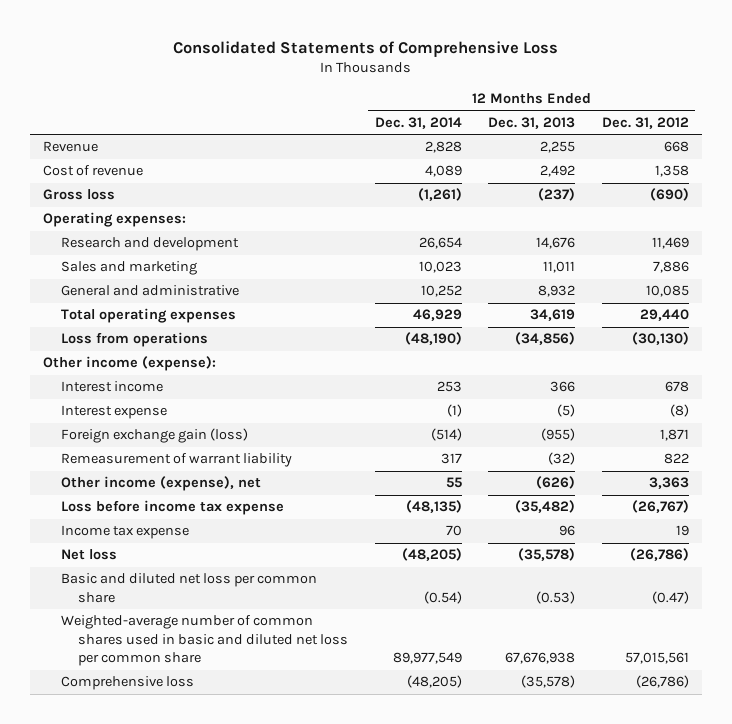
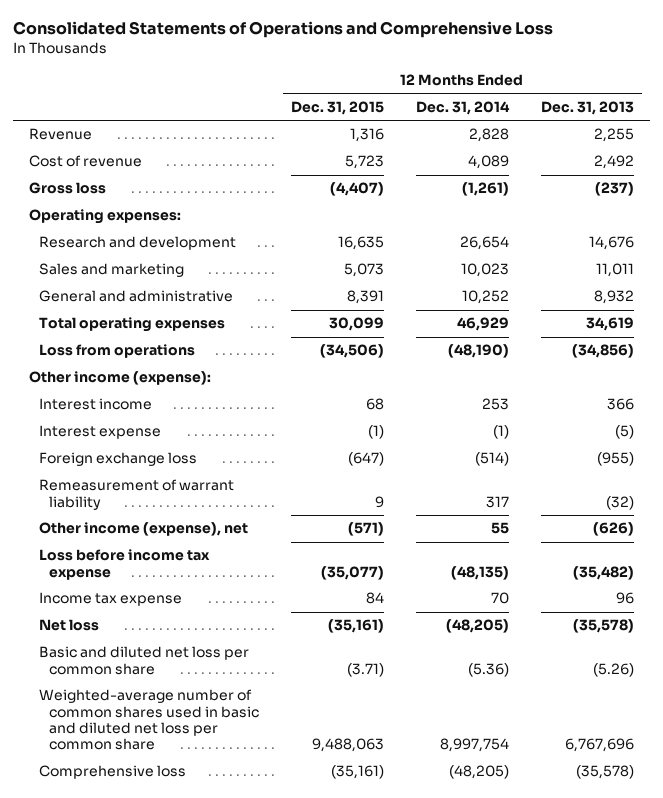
- Consolidated Statements of Comprehensive Loss
+ Consolidated Statements of Operations and Comprehensive Loss
- | 12 Months Ended Dec. 31, 2014 | 12 Months Ended Dec. 31, 2013 | 12 Months Ended Dec. 31, 2012
+ | 12 Months Ended Dec. 31, 2015 | 12 Months Ended Dec. 31, 2014 | 12 Months Ended Dec. 31, 2013
- Foreign exchange gain (loss) | (514) | (955) | 1,871
+ Foreign exchange loss | (647) | (514) | (955)
- Basic and diluted net loss per common share | (0.54) | (0.53) | (0.47)
- Weighted-average number of common shares used in basic and diluted net loss per common share | 89,977,549 | 67,676,938 | 57,015,561
+ Basic and diluted net loss per common share | (3.71) | (5.36) | (5.26)
+ Weighted-average number of common shares used in basic and diluted net loss per common share | 9,488,063 | 8,997,754 | 6,767,696

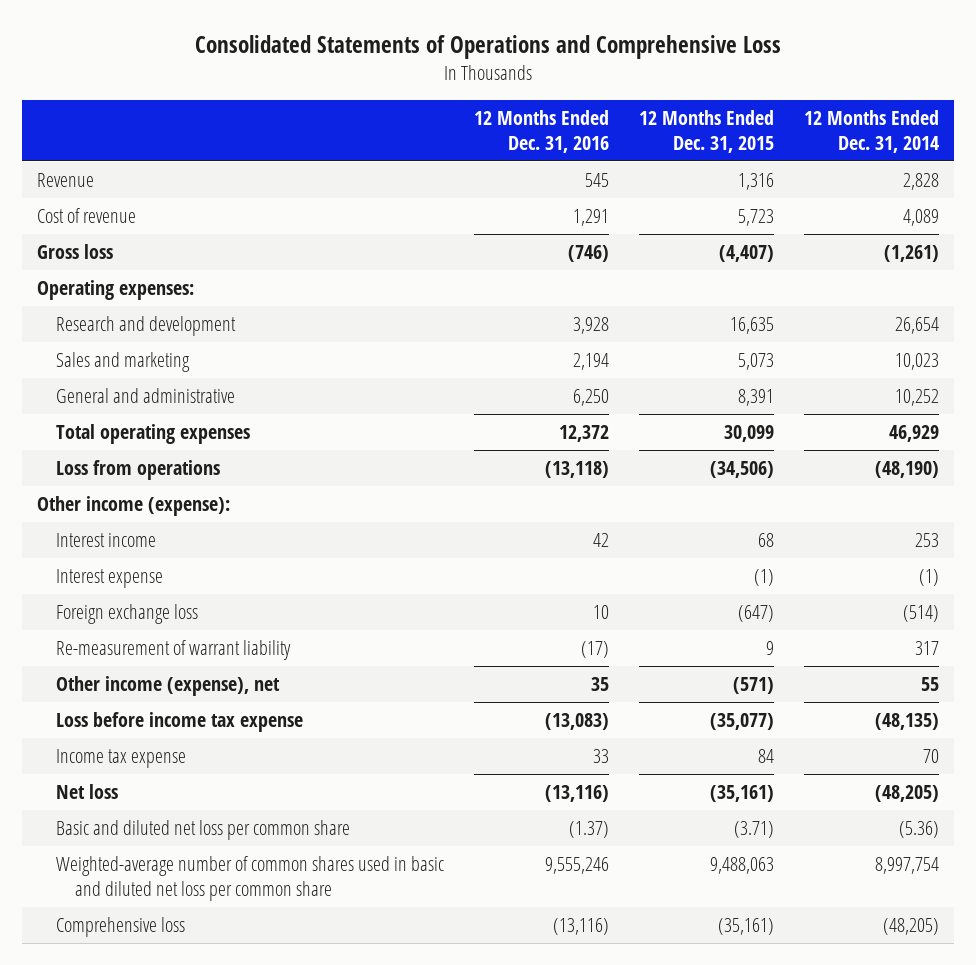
- | 12 Months Ended Dec. 31, 2015 | 12 Months Ended Dec. 31, 2014 | 12 Months Ended Dec. 31, 2013
+ | 12 Months Ended Dec. 31, 2016 | 12 Months Ended Dec. 31, 2015 | 12 Months Ended Dec. 31, 2014
- Remeasurement of warrant liability | 9 | 317 | (32)
+ Re-measurement of warrant liability | (17) | 9 | 317

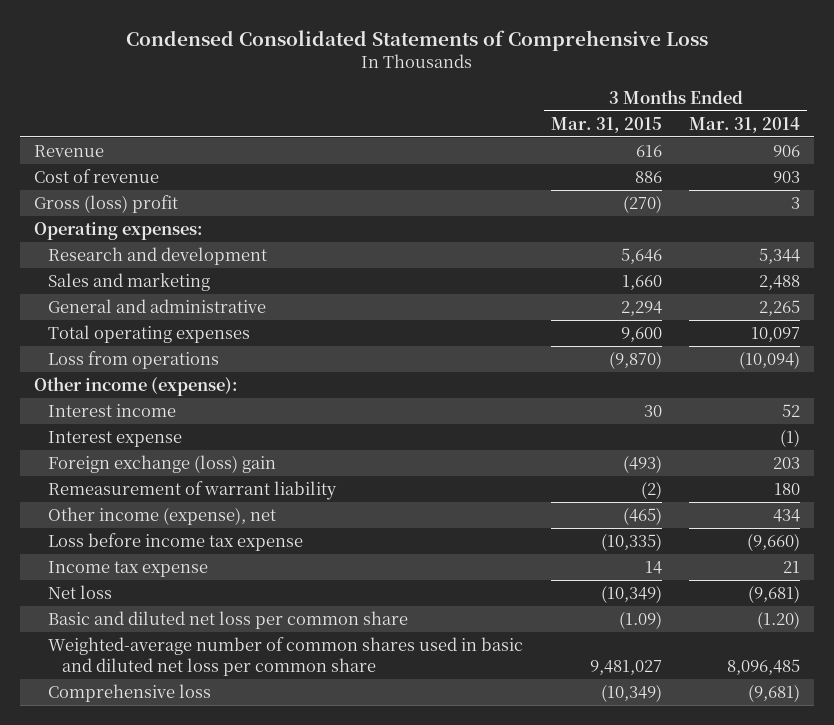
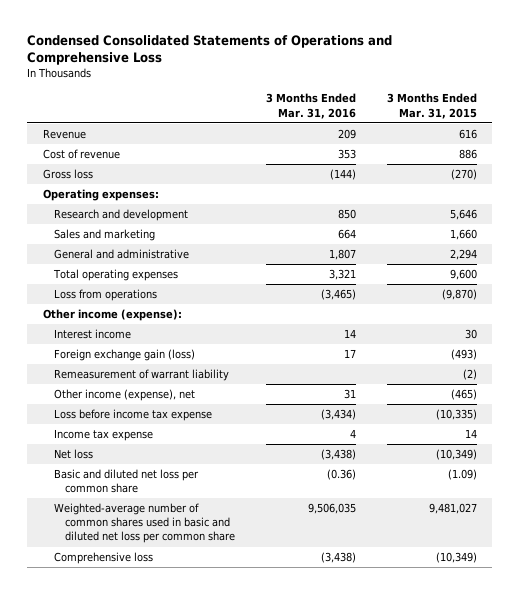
- Condensed Consolidated Statements of Comprehensive Loss
+ Condensed Consolidated Statements of Operations and Comprehensive Loss
- | 3 Months Ended Mar. 31, 2015 | 3 Months Ended Mar. 31, 2014
+ | 3 Months Ended Mar. 31, 2016 | 3 Months Ended Mar. 31, 2015
- Gross (loss) profit | (270) | 3
+ Gross loss | (144) | (270)
- Interest expense | | (1)
- Foreign exchange (loss) gain | (493) | 203
+ Foreign exchange gain (loss) | 17 | (493)

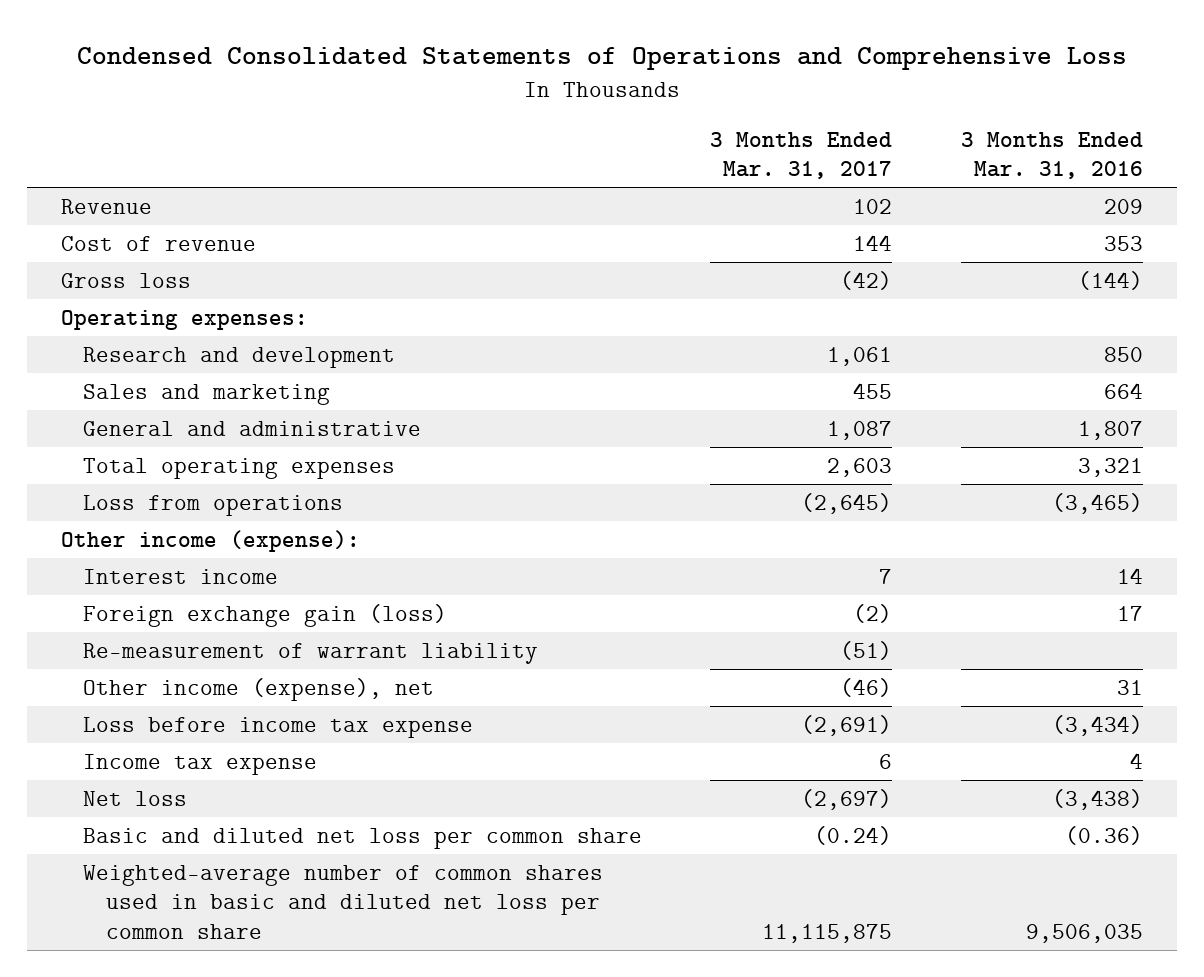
- | 3 Months Ended Mar. 31, 2016 | 3 Months Ended Mar. 31, 2015
+ | 3 Months Ended Mar. 31, 2017 | 3 Months Ended Mar. 31, 2016
- Remeasurement of warrant liability | | (2)
+ Re-measurement of warrant liability | (51) |
- Comprehensive loss | (3,438) | (10,349)

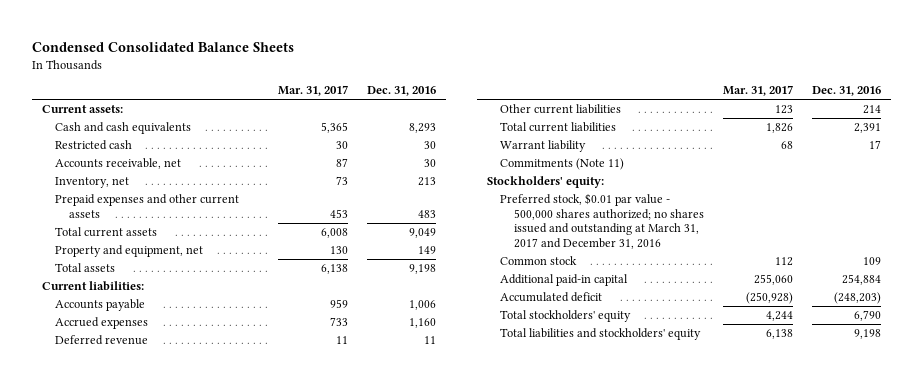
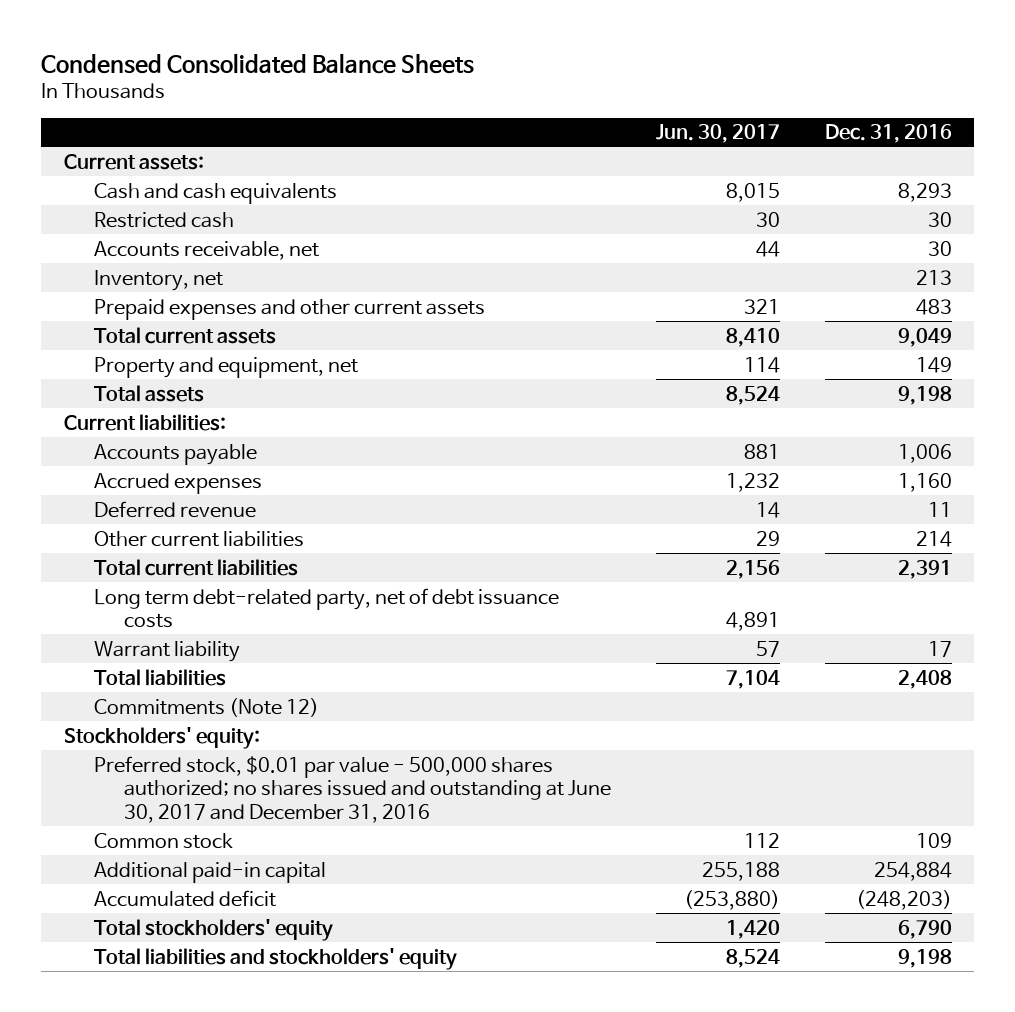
- | Mar. 31, 2017 | Dec. 31, 2016
+ | Jun. 30, 2017 | Dec. 31, 2016
+ Long term debt-related party, net of debt issuance costs | 4,891 |
- Commitments (Note 11)
+ Total liabilities | 7,104 | 2,408
+ Commitments (Note 12)
- Preferred stock, $0.01 par value - 500,000 shares authorized; no shares issued and outstanding at March 31, 2017 and December 31, 2016
+ Preferred stock, $0.01 par value - 500,000 shares authorized; no shares issued and outstanding at June 30, 2017 and December 31, 2016

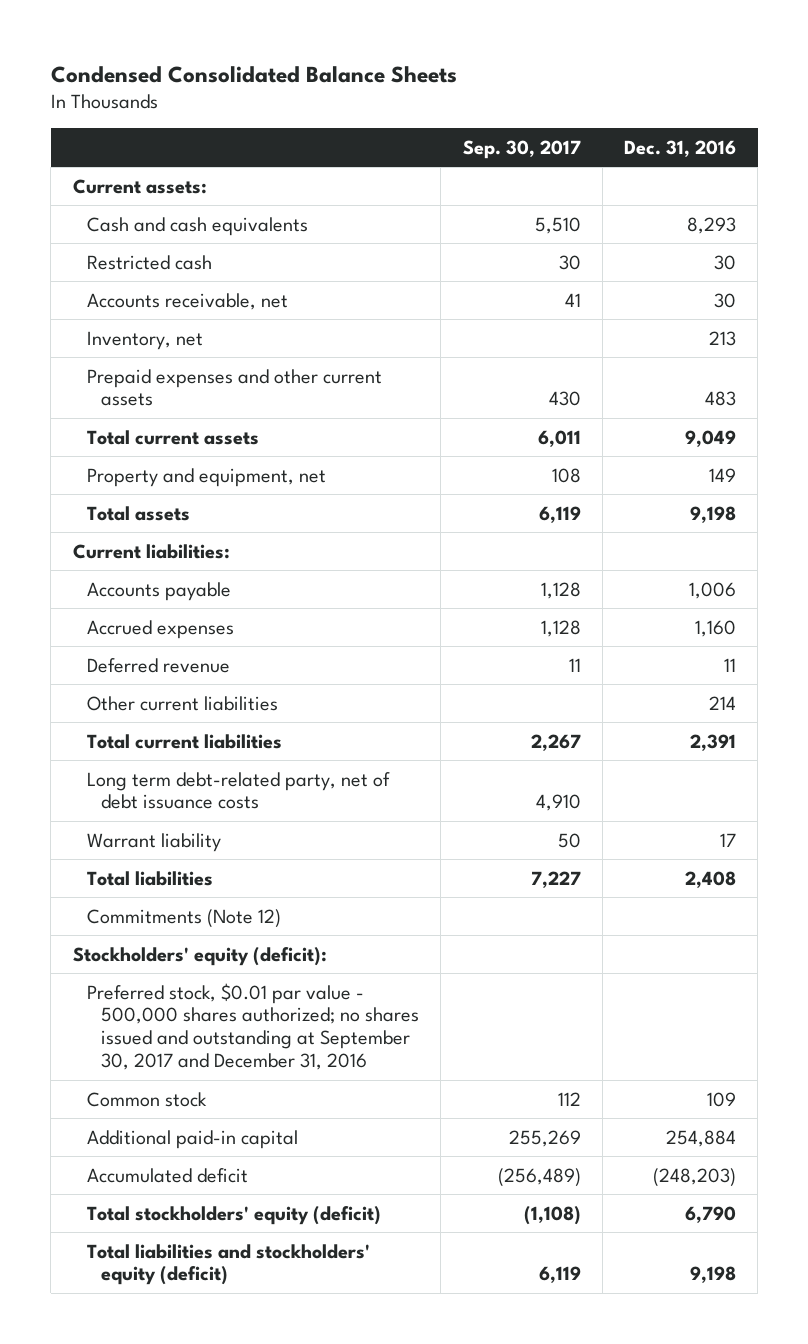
- | Jun. 30, 2017 | Dec. 31, 2016
+ | Sep. 30, 2017 | Dec. 31, 2016
- Stockholders' equity:
- Preferred stock, $0.01 par value - 500,000 shares authorized; no shares issued and outstanding at June 30, 2017 and December 31, 2016
+ Stockholders' equity (deficit):
+ Preferred stock, $0.01 par value - 500,000 shares authorized; no shares issued and outstanding at September 30, 2017 and December 31, 2016
- Total stockholders' equity | 1,420 | 6,790
- Total liabilities and stockholders' equity | 8,524 | 9,198
+ Total stockholders' equity (deficit) | (1,108) | 6,790
+ Total liabilities and stockholders' equity (deficit) | 6,119 | 9,198

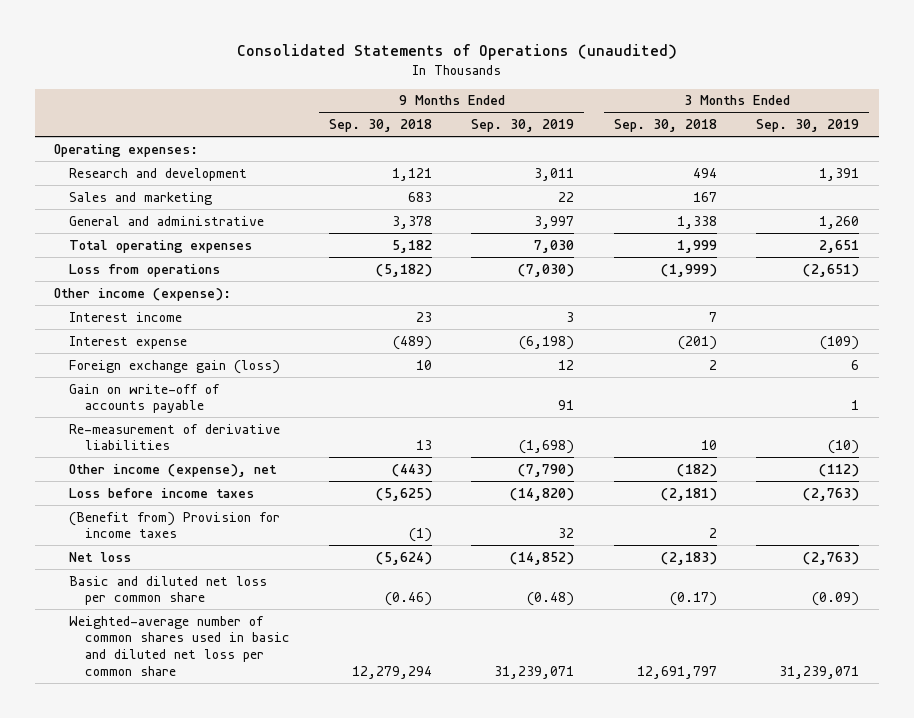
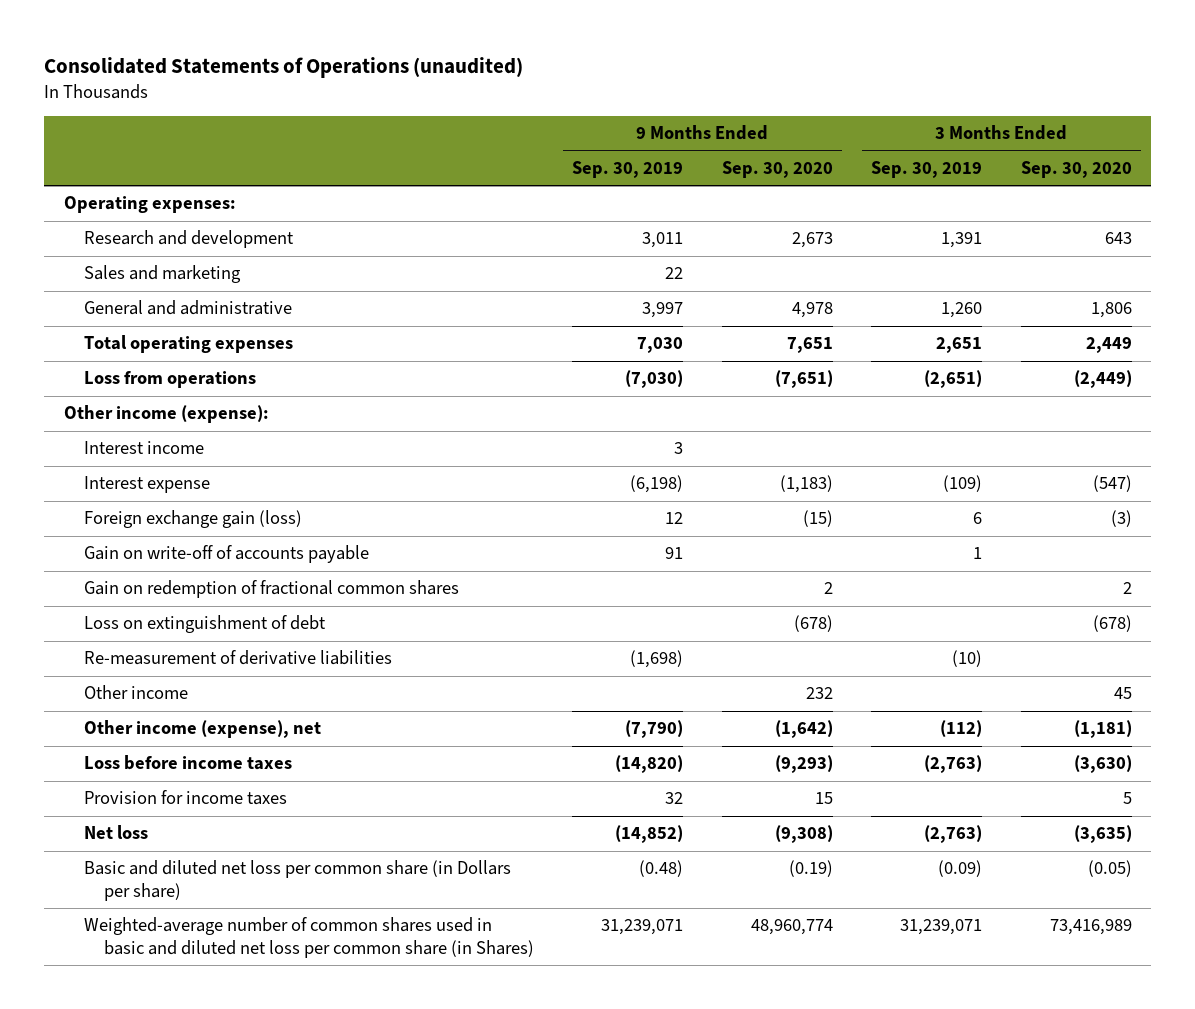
- | 9 Months Ended Sep. 30, 2018 | 9 Months Ended Sep. 30, 2019 | 3 Months Ended Sep. 30, 2018 | 3 Months Ended Sep. 30, 2019
+ | 9 Months Ended Sep. 30, 2019 | 9 Months Ended Sep. 30, 2020 | 3 Months Ended Sep. 30, 2019 | 3 Months Ended Sep. 30, 2020
+ Gain on redemption of fractional common shares | | 2 | | 2
+ Loss on extinguishment of debt | | (678) | | (678)
+ Other income | | 232 | | 45
- (Benefit from) Provision for income taxes | (1) | 32 | 2 |
+ Provision for income taxes | 32 | 15 | | 5
- Basic and diluted net loss per common share | (0.46) | (0.48) | (0.17) | (0.09)
- Weighted-average number of common shares used in basic and diluted net loss per common share | 12,279,294 | 31,239,071 | 12,691,797 | 31,239,071
+ Basic and diluted net loss per common share (in Dollars per share) | (0.48) | (0.19) | (0.09) | (0.05)
+ Weighted-average number of common shares used in basic and diluted net loss per common share (in Shares) | 31,239,071 | 48,960,774 | 31,239,071 | 73,416,989

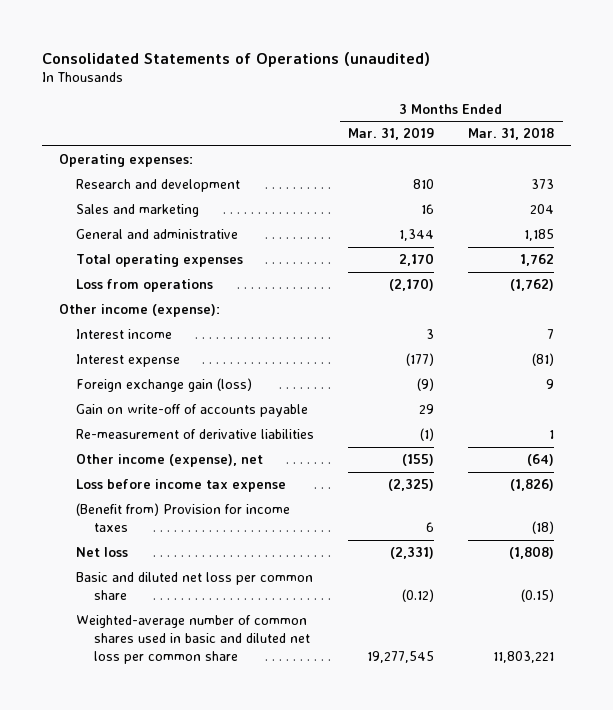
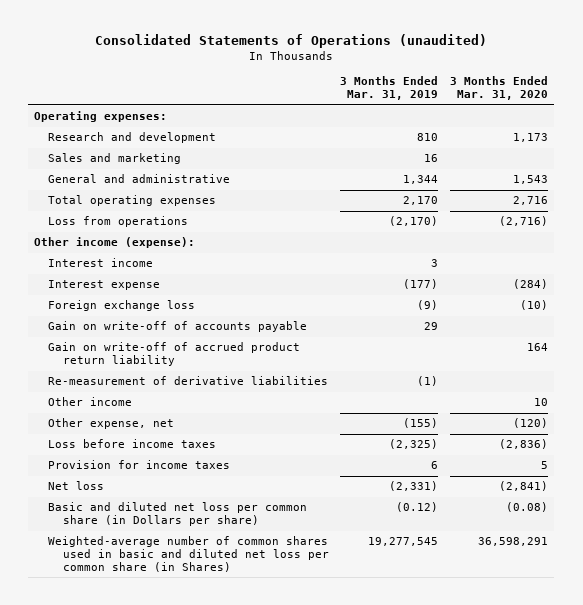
- | 3 Months Ended Mar. 31, 2019 | 3 Months Ended Mar. 31, 2018
+ | 3 Months Ended Mar. 31, 2019 | 3 Months Ended Mar. 31, 2020
- Foreign exchange gain (loss) | (9) | 9
+ Foreign exchange loss | (9) | (10)
+ Gain on write-off of accrued product return liability | | 164
- Other income (expense), net | (155) | (64)
- Loss before income tax expense | (2,325) | (1,826)
- (Benefit from) Provision for income taxes | 6 | (18)
+ Other income | | 10
+ Other expense, net | (155) | (120)
+ Loss before income taxes | (2,325) | (2,836)
+ Provision for income taxes | 6 | 5
- Basic and diluted net loss per common share | (0.12) | (0.15)
- Weighted-average number of common shares used in basic and diluted net loss per common share | 19,277,545 | 11,803,221
+ Basic and diluted net loss per common share (in Dollars per share) | (0.12) | (0.08)
+ Weighted-average number of common shares used in basic and diluted net loss per common share (in Shares) | 19,277,545 | 36,598,291

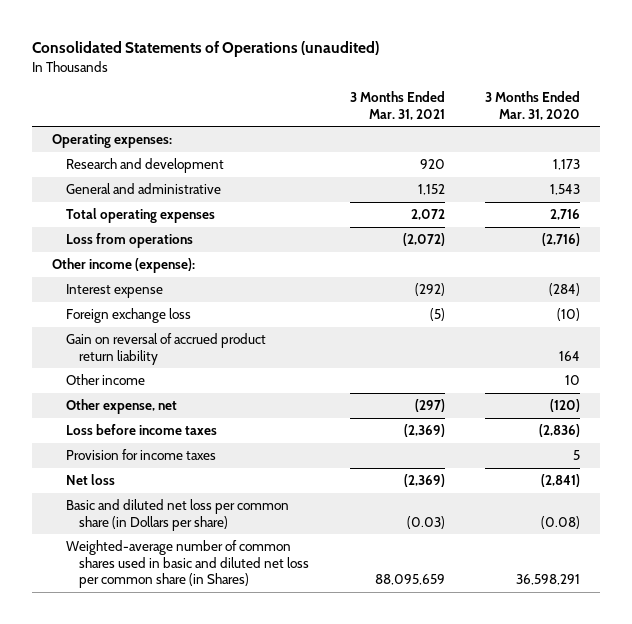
- | 3 Months Ended Mar. 31, 2019 | 3 Months Ended Mar. 31, 2020
+ | 3 Months Ended Mar. 31, 2021 | 3 Months Ended Mar. 31, 2020
- Sales and marketing | 16 |
- Interest income | 3 |
- Gain on write-off of accounts payable | 29 |
- Gain on write-off of accrued product return liability | | 164
- Re-measurement of derivative liabilities | (1) |
+ Gain on reversal of accrued product return liability | | 164

